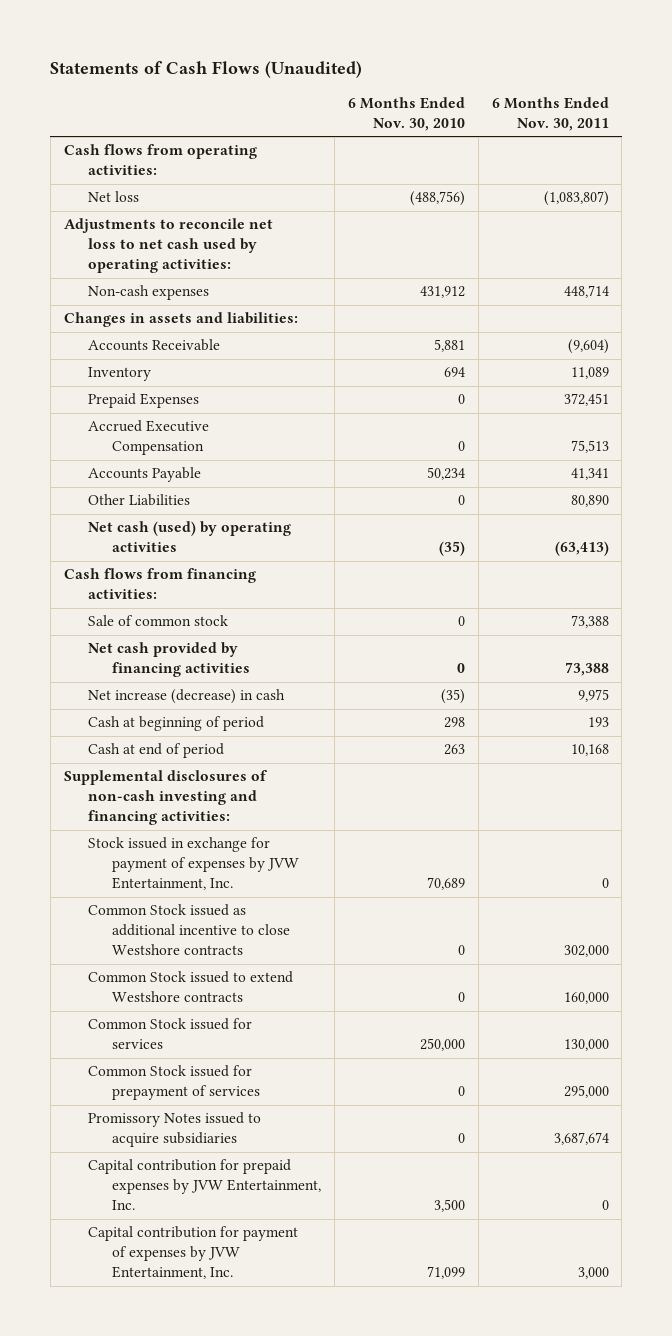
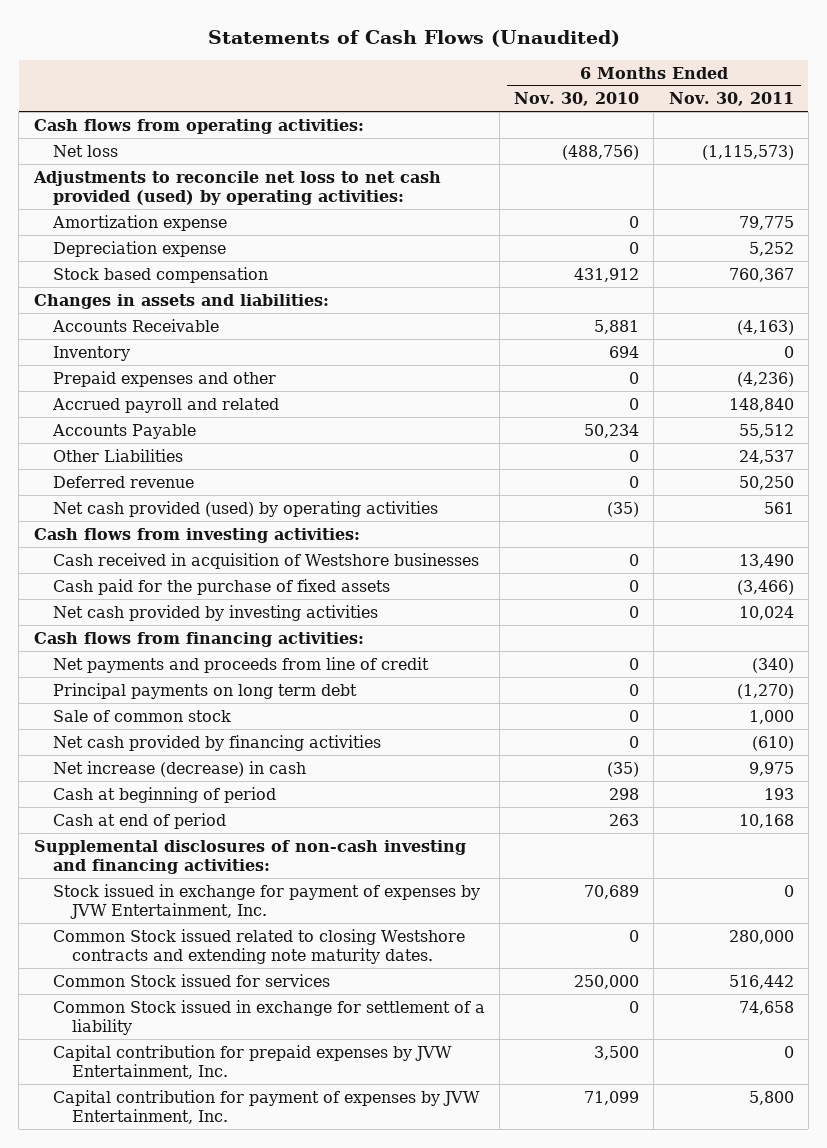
- Net loss | (488,756) | (1,083,807)
- Adjustments to reconcile net loss to net cash used by operating activities:
- Non-cash expenses | 431,912 | 448,714
+ Net loss | (488,756) | (1,115,573)
+ Adjustments to reconcile net loss to net cash provided (used) by operating activities:
+ Amortization expense | 0 | 79,775
+ Depreciation expense | 0 | 5,252
+ Stock based compensation | 431,912 | 760,367
- Accounts Receivable | 5,881 | (9,604)
- Inventory | 694 | 11,089
- Prepaid Expenses | 0 | 372,451
- Accrued Executive Compensation | 0 | 75,513
- Accounts Payable | 50,234 | 41,341
- Other Liabilities | 0 | 80,890
- Net cash (used) by operating activities | (35) | (63,413)
+ Accounts Receivable | 5,881 | (4,163)
+ Inventory | 694 | 0
+ Prepaid expenses and other | 0 | (4,236)
+ Accrued payroll and related | 0 | 148,840
+ Accounts Payable | 50,234 | 55,512
+ Other Liabilities | 0 | 24,537
+ Deferred revenue | 0 | 50,250
+ Net cash provided (used) by operating activities | (35) | 561
+ Cash flows from investing activities:
+ Cash received in acquisition of Westshore businesses | 0 | 13,490
+ Cash paid for the purchase of fixed assets | 0 | (3,466)
+ Net cash provided by investing activities | 0 | 10,024
- Sale of common stock | 0 | 73,388
- Net cash provided by financing activities | 0 | 73,388
+ Net payments and proceeds from line of credit | 0 | (340)
+ Principal payments on long term debt | 0 | (1,270)
+ Sale of common stock | 0 | 1,000
+ Net cash provided by financing activities | 0 | (610)
- Common Stock issued as additional incentive to close Westshore contracts | 0 | 302,000
- Common Stock issued to extend Westshore contracts | 0 | 160,000
- Common Stock issued for services | 250,000 | 130,000
- Common Stock issued for prepayment of services | 0 | 295,000
- Promissory Notes issued to acquire subsidiaries | 0 | 3,687,674
+ Common Stock issued related to closing Westshore contracts and extending note maturity dates. | 0 | 280,000
+ Common Stock issued for services | 250,000 | 516,442
+ Common Stock issued in exchange for settlement of a liability | 0 | 74,658
- Capital contribution for payment of expenses by JVW Entertainment, Inc. | 71,099 | 3,000
+ Capital contribution for payment of expenses by JVW Entertainment, Inc. | 71,099 | 5,800

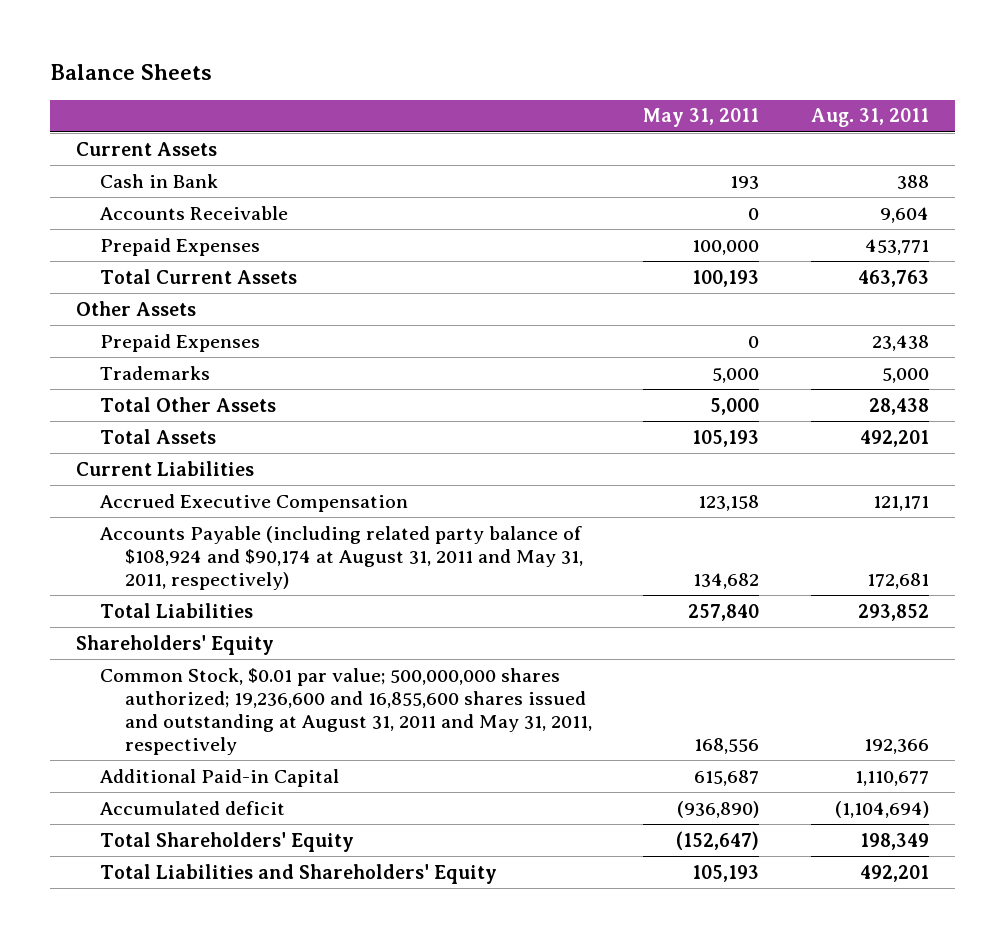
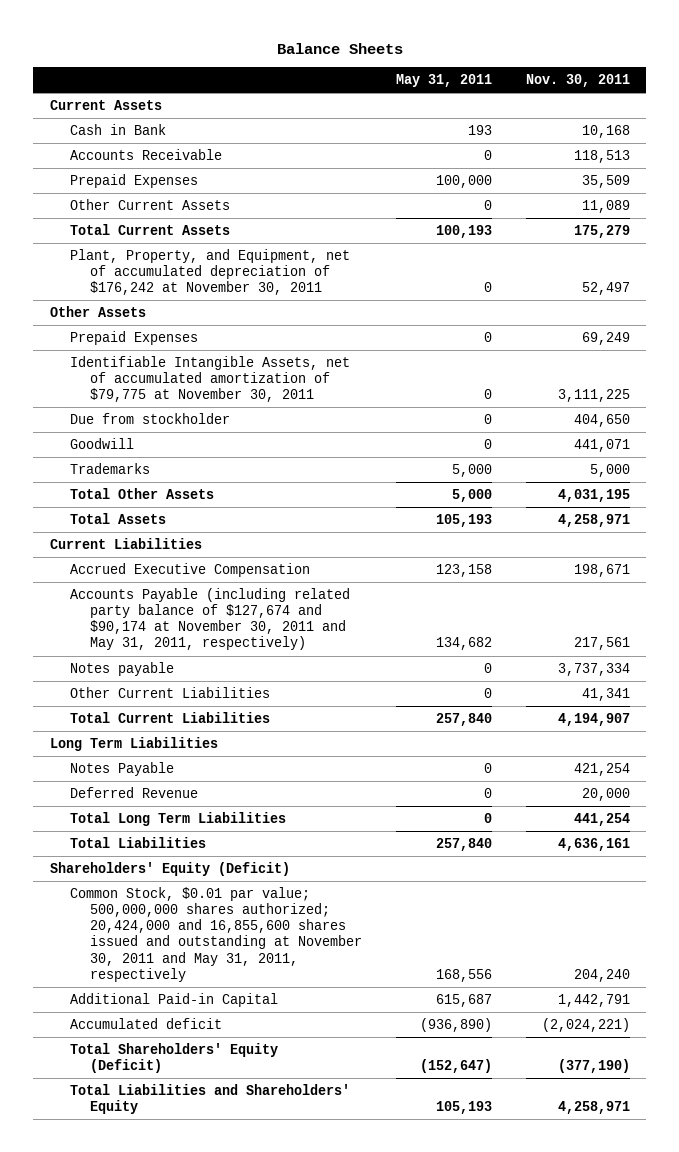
- | May 31, 2011 | Aug. 31, 2011
+ | May 31, 2011 | Nov. 30, 2011
+ Other Current Assets | 0 | 11,089
+ Plant, Property, and Equipment, net of accumulated depreciation of $176,242 at November 30, 2011 | 0 | 52,497
+ Identifiable Intangible Assets, net of accumulated amortization of $79,775 at November 30, 2011 | 0 | 3,111,225
+ Due from stockholder | 0 | 404,650
+ Goodwill | 0 | 441,071
- Accounts Payable (including related party balance of $108,924 and $90,174 at August 31, 2011 and May 31, 2011, respectively) | 134,682 | 172,681
+ Accounts Payable (including related party balance of $127,674 and $90,174 at November 30, 2011 and May 31, 2011, respectively) | 134,682 | 217,561
+ Notes payable | 0 | 3,737,334
+ Other Current Liabilities | 0 | 41,341
+ Total Current Liabilities | 257,840 | 4,194,907
+ Long Term Liabilities
+ Notes Payable | 0 | 421,254
+ Deferred Revenue | 0 | 20,000
+ Total Long Term Liabilities | 0 | 441,254
- Shareholders' Equity
- Common Stock, $0.01 par value; 500,000,000 shares authorized; 19,236,600 and 16,855,600 shares issued and outstanding at August 31, 2011 and May 31, 2011, respectively | 168,556 | 192,366
+ Shareholders' Equity (Deficit)
+ Common Stock, $0.01 par value; 500,000,000 shares authorized; 20,424,000 and 16,855,600 shares issued and outstanding at November 30, 2011 and May 31, 2011, respectively | 168,556 | 204,240
- Total Shareholders' Equity | (152,647) | 198,349
+ Total Shareholders' Equity (Deficit) | (152,647) | (377,190)

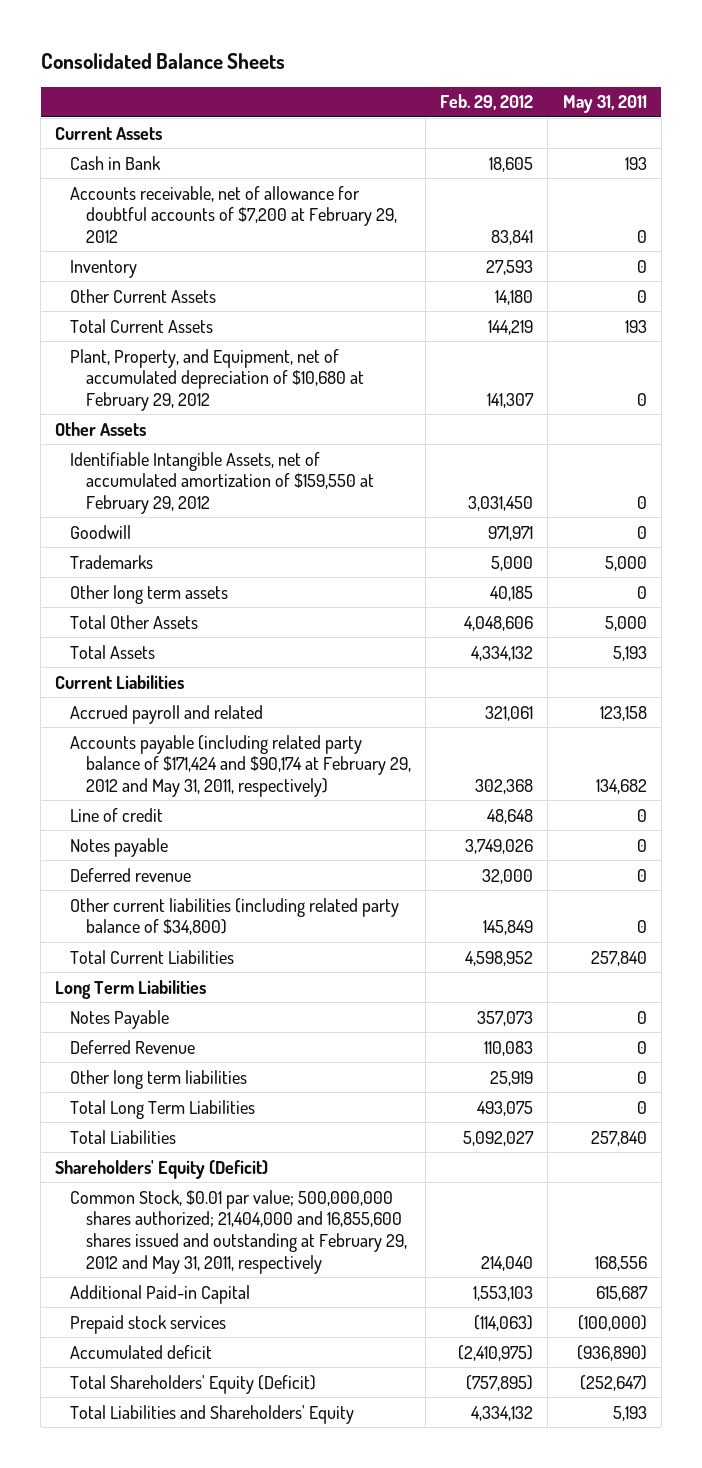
- Balance Sheets
+ Consolidated Balance Sheets
- | May 31, 2011 | Nov. 30, 2011
+ | Feb. 29, 2012 | May 31, 2011
- Accounts Receivable | 0 | 118,513
- Prepaid Expenses | 100,000 | 35,509
+ Accounts receivable, net of allowance for doubtful accounts of $7,200 at February 29, 2012 | 83,841 | 0
+ Inventory | 27,593 | 0
- Total Current Assets | 100,193 | 175,279
- Plant, Property, and Equipment, net of accumulated depreciation of $176,242 at November 30, 2011 | 0 | 52,497
+ Total Current Assets | 144,219 | 193
+ Plant, Property, and Equipment, net of accumulated depreciation of $10,680 at February 29, 2012 | 141,307 | 0
- Prepaid Expenses | 0 | 69,249
- Identifiable Intangible Assets, net of accumulated amortization of $79,775 at November 30, 2011 | 0 | 3,111,225
- Due from stockholder | 0 | 404,650
+ Identifiable Intangible Assets, net of accumulated amortization of $159,550 at February 29, 2012 | 3,031,450 | 0
+ Other long term assets | 40,185 | 0
- Total Assets | 105,193 | 4,258,971
+ Total Assets | 4,334,132 | 5,193
- Accrued Executive Compensation | 123,158 | 198,671
- Accounts Payable (including related party balance of $127,674 and $90,174 at November 30, 2011 and May 31, 2011, respectively) | 134,682 | 217,561
+ Accrued payroll and related | 321,061 | 123,158
+ Accounts payable (including related party balance of $171,424 and $90,174 at February 29, 2012 and May 31, 2011, respectively) | 302,368 | 134,682
+ Line of credit | 48,648 | 0
- Other Current Liabilities | 0 | 41,341
+ Deferred revenue | 32,000 | 0
+ Other current liabilities (including related party balance of $34,800) | 145,849 | 0
+ Other long term liabilities | 25,919 | 0
- Common Stock, $0.01 par value; 500,000,000 shares authorized; 20,424,000 and 16,855,600 shares issued and outstanding at November 30, 2011 and May 31, 2011, respectively | 168,556 | 204,240
+ Common Stock, $0.01 par value; 500,000,000 shares authorized; 21,404,000 and 16,855,600 shares issued and outstanding at February 29, 2012 and May 31, 2011, respectively | 214,040 | 168,556
+ Prepaid stock services | (114,063) | (100,000)
- Total Shareholders' Equity (Deficit) | (152,647) | (377,190)
- Total Liabilities and Shareholders' Equity | 105,193 | 4,258,971
+ Total Shareholders' Equity (Deficit) | (757,895) | (252,647)
+ Total Liabilities and Shareholders' Equity | 4,334,132 | 5,193

